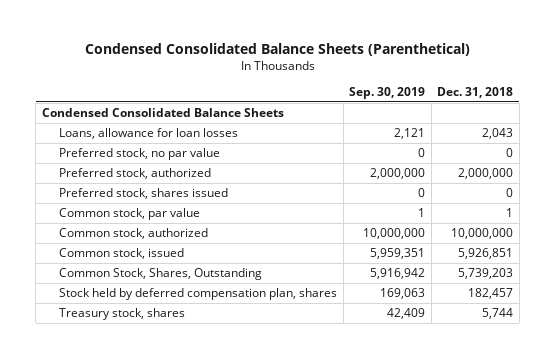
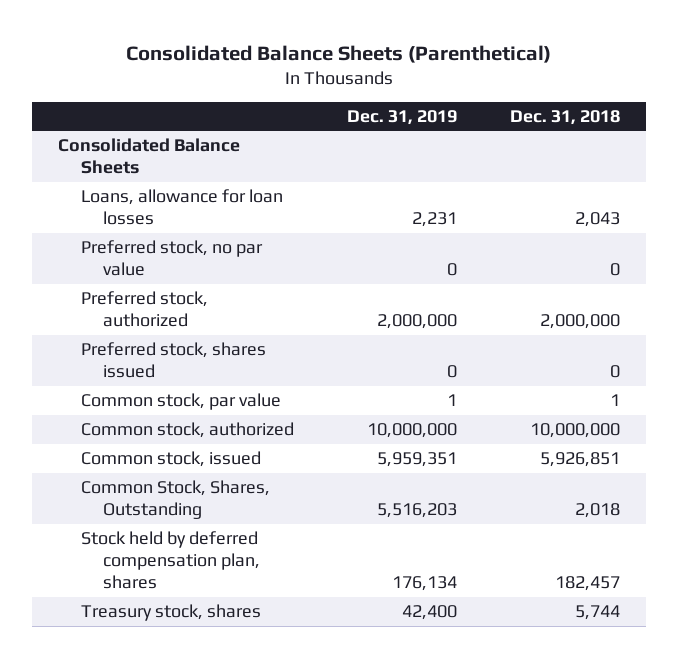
- Condensed Consolidated Balance Sheets (Parenthetical)
+ Consolidated Balance Sheets (Parenthetical)
- | Sep. 30, 2019 | Dec. 31, 2018
+ | Dec. 31, 2019 | Dec. 31, 2018
- Condensed Consolidated Balance Sheets
+ Consolidated Balance Sheets
- Common Stock, Shares, Outstanding | 5,916,942 | 5,739,203
+ Common Stock, Shares, Outstanding | 5,516,203 | 2,018

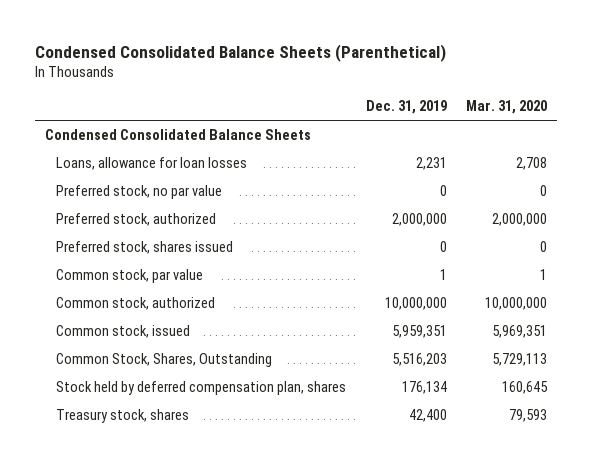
- Consolidated Balance Sheets (Parenthetical)
+ Condensed Consolidated Balance Sheets (Parenthetical)
- | Dec. 31, 2019 | Dec. 31, 2018
+ | Dec. 31, 2019 | Mar. 31, 2020
- Consolidated Balance Sheets
+ Condensed Consolidated Balance Sheets

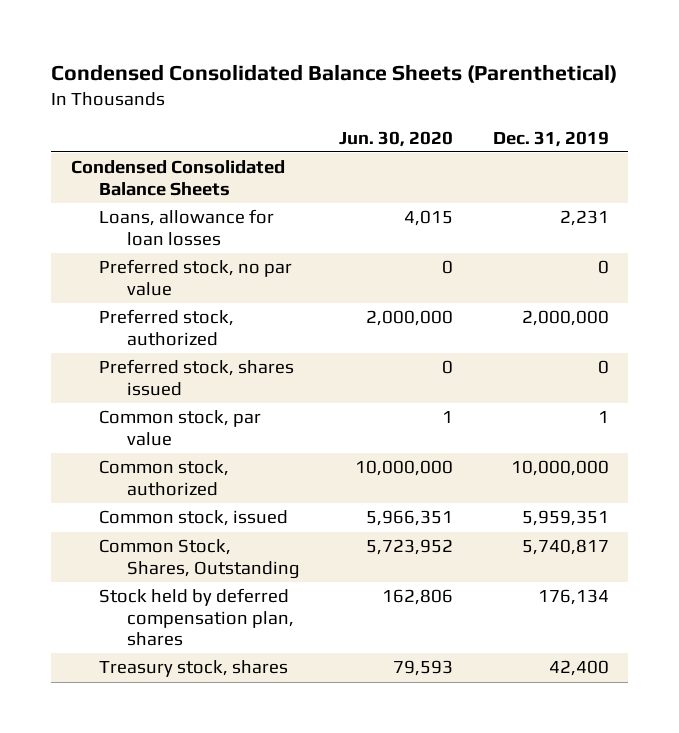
- | Dec. 31, 2019 | Mar. 31, 2020
+ | Jun. 30, 2020 | Dec. 31, 2019
- Common Stock, Shares, Outstanding | 5,516,203 | 5,729,113
+ Common Stock, Shares, Outstanding | 5,723,952 | 5,740,817

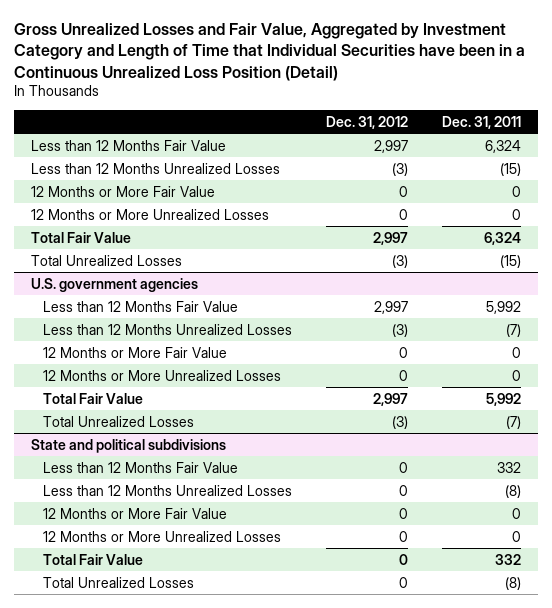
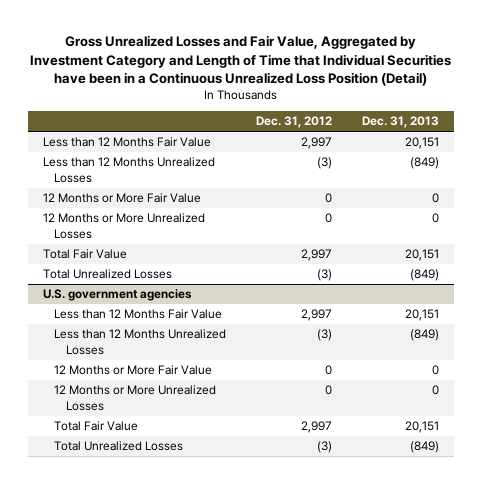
- | Dec. 31, 2012 | Dec. 31, 2011
+ | Dec. 31, 2012 | Dec. 31, 2013
- State and political subdivisions
- Less than 12 Months Fair Value | 0 | 332
- Less than 12 Months Unrealized Losses | 0 | (8)
- 12 Months or More Fair Value | 0 | 0
- 12 Months or More Unrealized Losses | 0 | 0
- Total Fair Value | 0 | 332
- Total Unrealized Losses | 0 | (8)

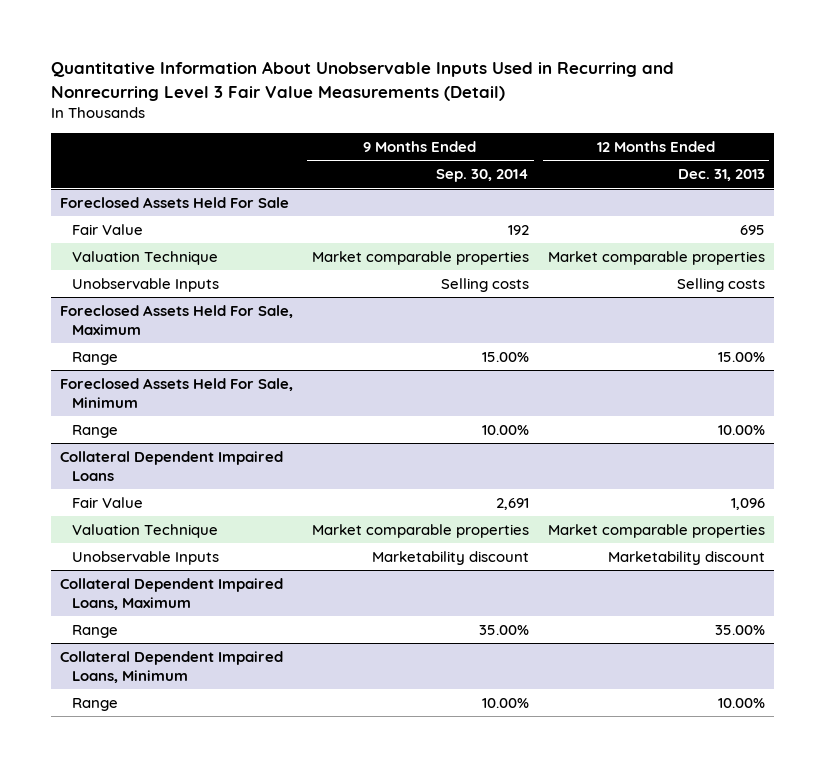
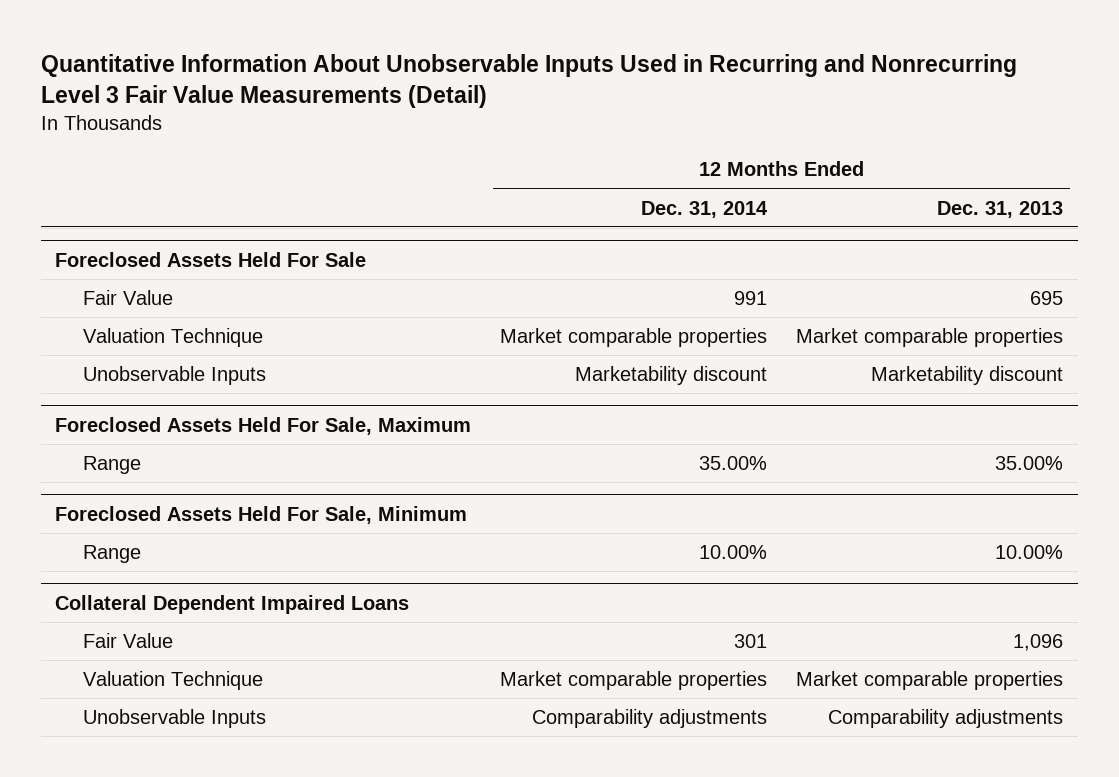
- | 9 Months Ended Sep. 30, 2014 | 12 Months Ended Dec. 31, 2013
+ | 12 Months Ended Dec. 31, 2014 | 12 Months Ended Dec. 31, 2013
@ Foreclosed Assets Held For Sale
- Unobservable Inputs | Selling costs | Selling costs
+ Unobservable Inputs | Marketability discount | Marketability discount
@ Foreclosed Assets Held For Sale, Maximum
- Range | 15.00% | 15.00%
+ Range | 35.00% | 35.00%
@ Collateral Dependent Impaired Loans
- Unobservable Inputs | Marketability discount | Marketability discount
- Collateral Dependent Impaired Loans, Maximum
- Range | 35.00% | 35.00%
- Collateral Dependent Impaired Loans, Minimum
- Range | 10.00% | 10.00%
@ Collateral Dependent Impaired Loans
+ Unobservable Inputs | Comparability adjustments | Comparability adjustments

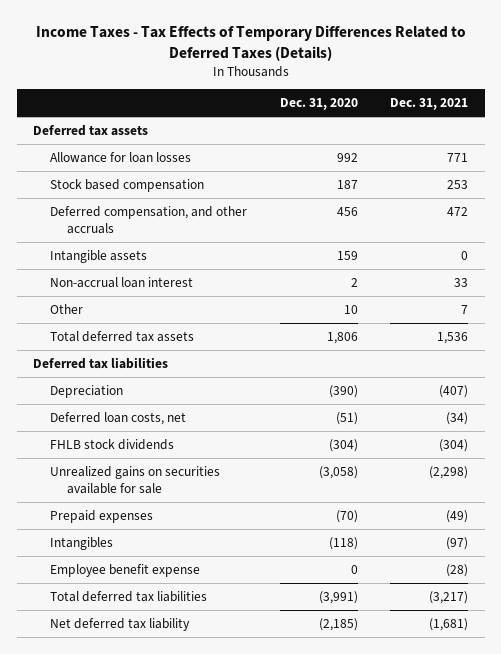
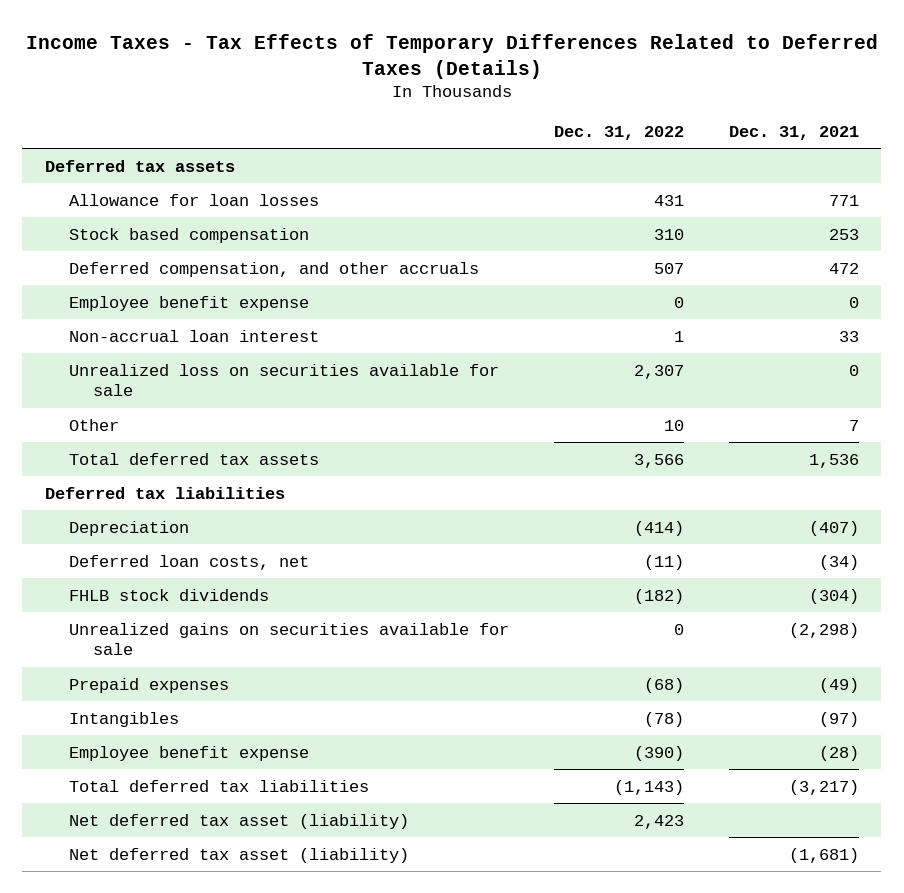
- | Dec. 31, 2020 | Dec. 31, 2021
+ | Dec. 31, 2022 | Dec. 31, 2021
- Intangible assets | 159 | 0
+ Employee benefit expense | 0 | 0
+ Unrealized loss on securities available for sale | 2,307 | 0
- Net deferred tax liability | (2,185) | (1,681)
+ Net deferred tax asset (liability) | 2,423 |
+ Net deferred tax asset (liability) | | (1,681)

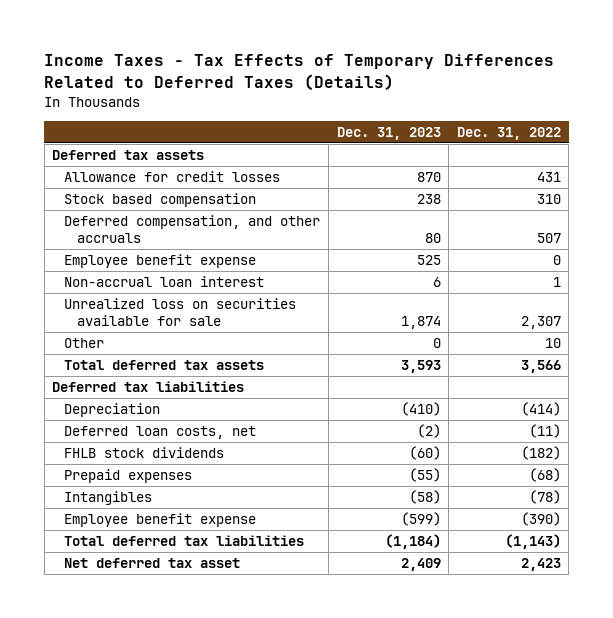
- | Dec. 31, 2022 | Dec. 31, 2021
+ | Dec. 31, 2023 | Dec. 31, 2022
- Allowance for loan losses | 431 | 771
+ Allowance for credit losses | 870 | 431
- Unrealized gains on securities available for sale | 0 | (2,298)
- Net deferred tax asset (liability) | 2,423 |
- Net deferred tax asset (liability) | | (1,681)
+ Net deferred tax asset | 2,409 | 2,423

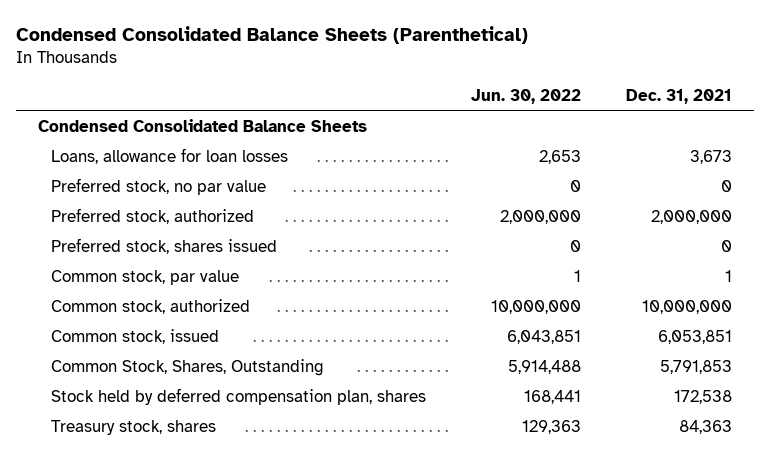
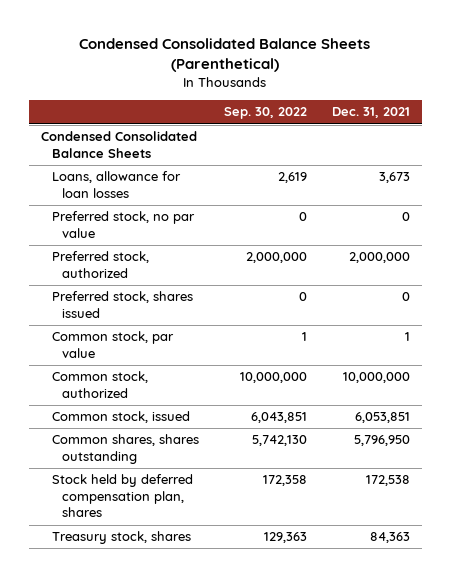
- | Jun. 30, 2022 | Dec. 31, 2021
+ | Sep. 30, 2022 | Dec. 31, 2021
- Common Stock, Shares, Outstanding | 5,914,488 | 5,791,853
+ Common shares, shares outstanding | 5,742,130 | 5,796,950

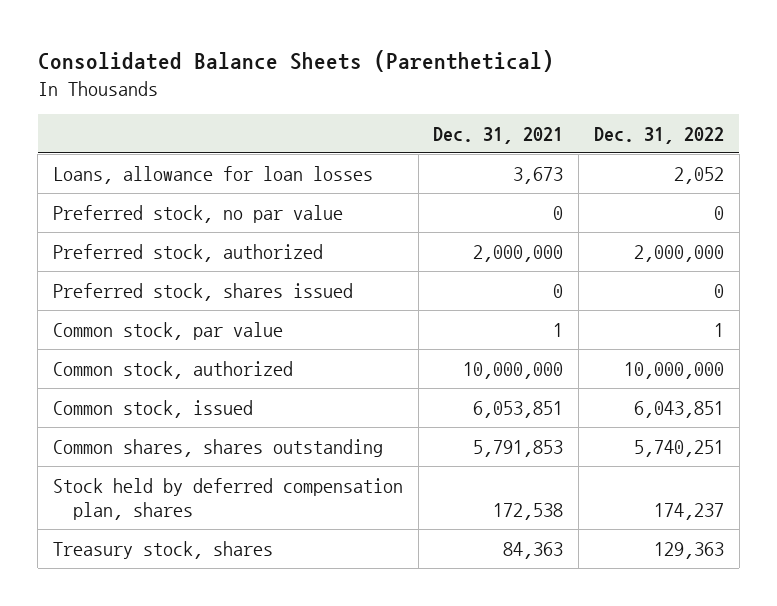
- Condensed Consolidated Balance Sheets (Parenthetical)
+ Consolidated Balance Sheets (Parenthetical)
- | Sep. 30, 2022 | Dec. 31, 2021
+ | Dec. 31, 2021 | Dec. 31, 2022
- Condensed Consolidated Balance Sheets
- Common shares, shares outstanding | 5,742,130 | 5,796,950
+ Common shares, shares outstanding | 5,791,853 | 5,740,251

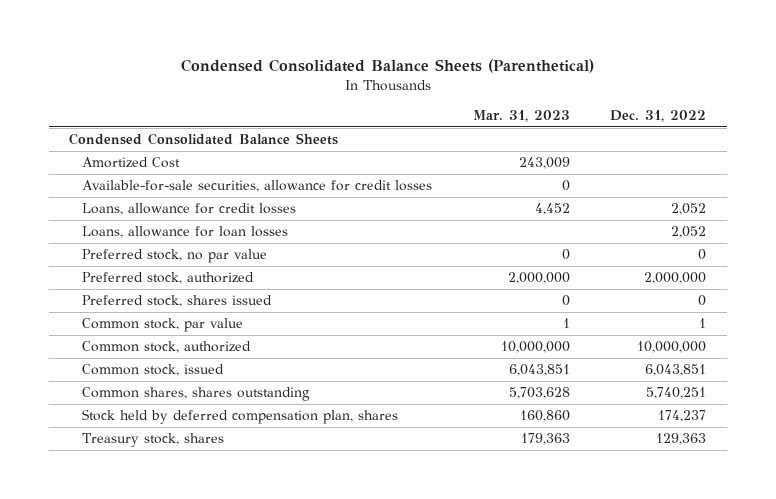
- Consolidated Balance Sheets (Parenthetical)
+ Condensed Consolidated Balance Sheets (Parenthetical)
- | Dec. 31, 2021 | Dec. 31, 2022
+ | Mar. 31, 2023 | Dec. 31, 2022
+ Condensed Consolidated Balance Sheets
+ Amortized Cost | 243,009 |
+ Available-for-sale securities, allowance for credit losses | 0 |
+ Loans, allowance for credit losses | 4,452 | 2,052

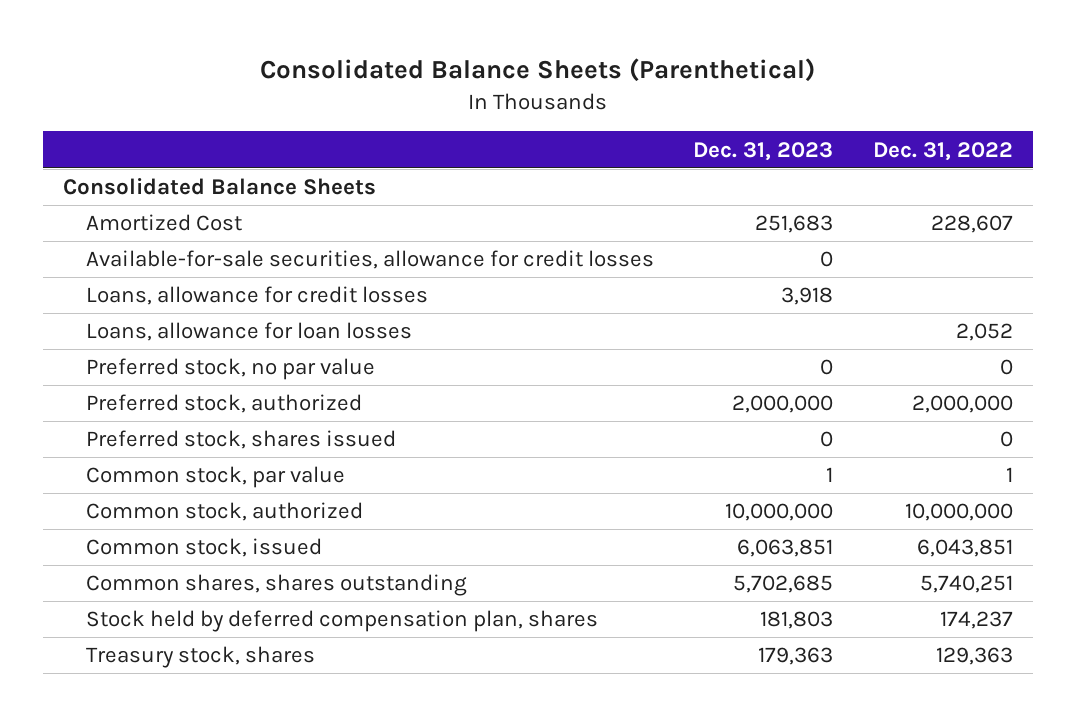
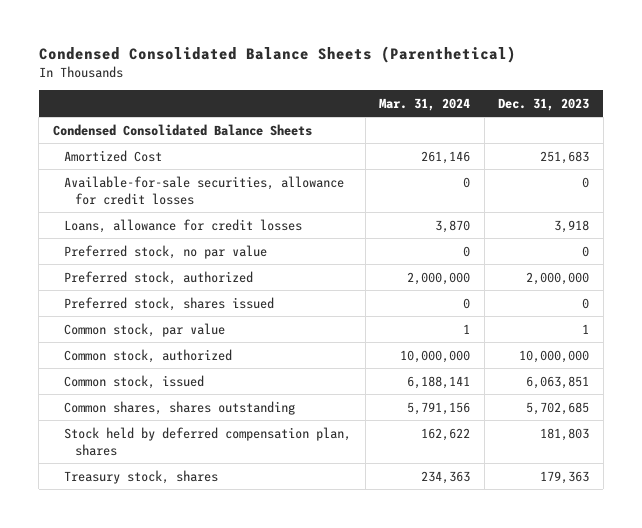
- Consolidated Balance Sheets (Parenthetical)
+ Condensed Consolidated Balance Sheets (Parenthetical)
- | Dec. 31, 2023 | Dec. 31, 2022
+ | Mar. 31, 2024 | Dec. 31, 2023
- Consolidated Balance Sheets
+ Condensed Consolidated Balance Sheets
- Loans, allowance for loan losses | | 2,052

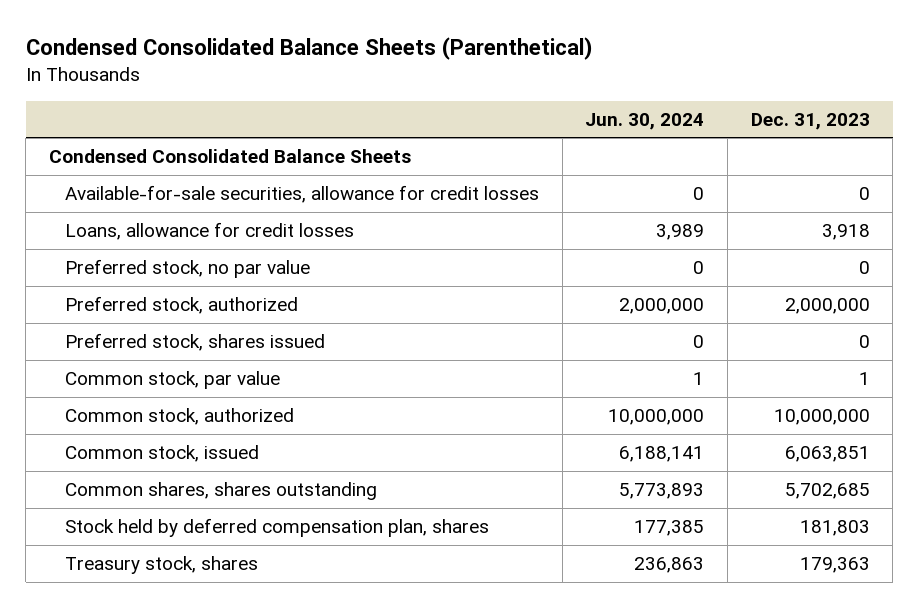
- | Mar. 31, 2024 | Dec. 31, 2023
+ | Jun. 30, 2024 | Dec. 31, 2023
- Amortized Cost | 261,146 | 251,683

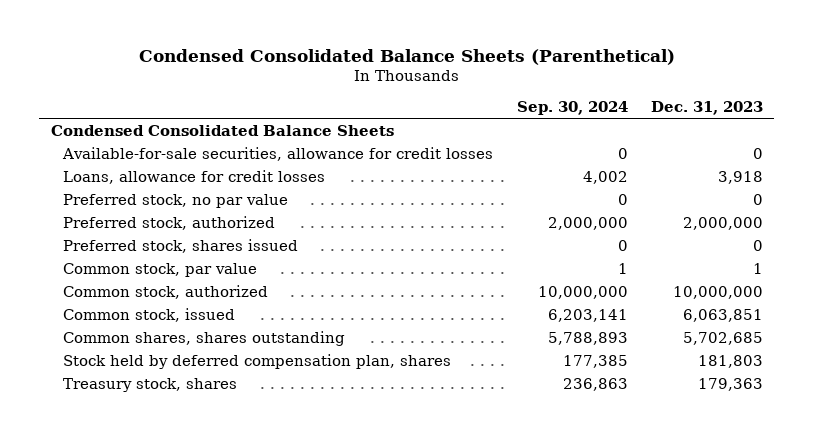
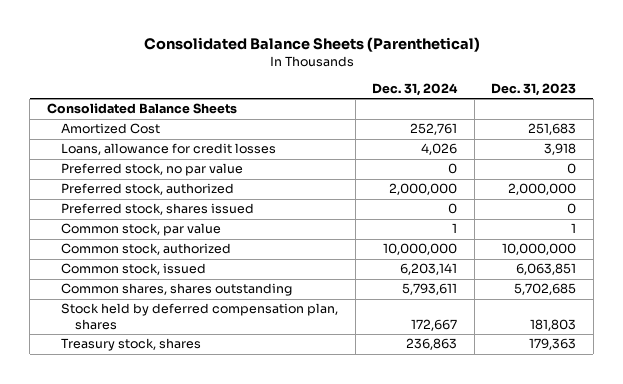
- Condensed Consolidated Balance Sheets (Parenthetical)
+ Consolidated Balance Sheets (Parenthetical)
- | Sep. 30, 2024 | Dec. 31, 2023
+ | Dec. 31, 2024 | Dec. 31, 2023
- Condensed Consolidated Balance Sheets
- Available-for-sale securities, allowance for credit losses | 0 | 0
+ Consolidated Balance Sheets
+ Amortized Cost | 252,761 | 251,683

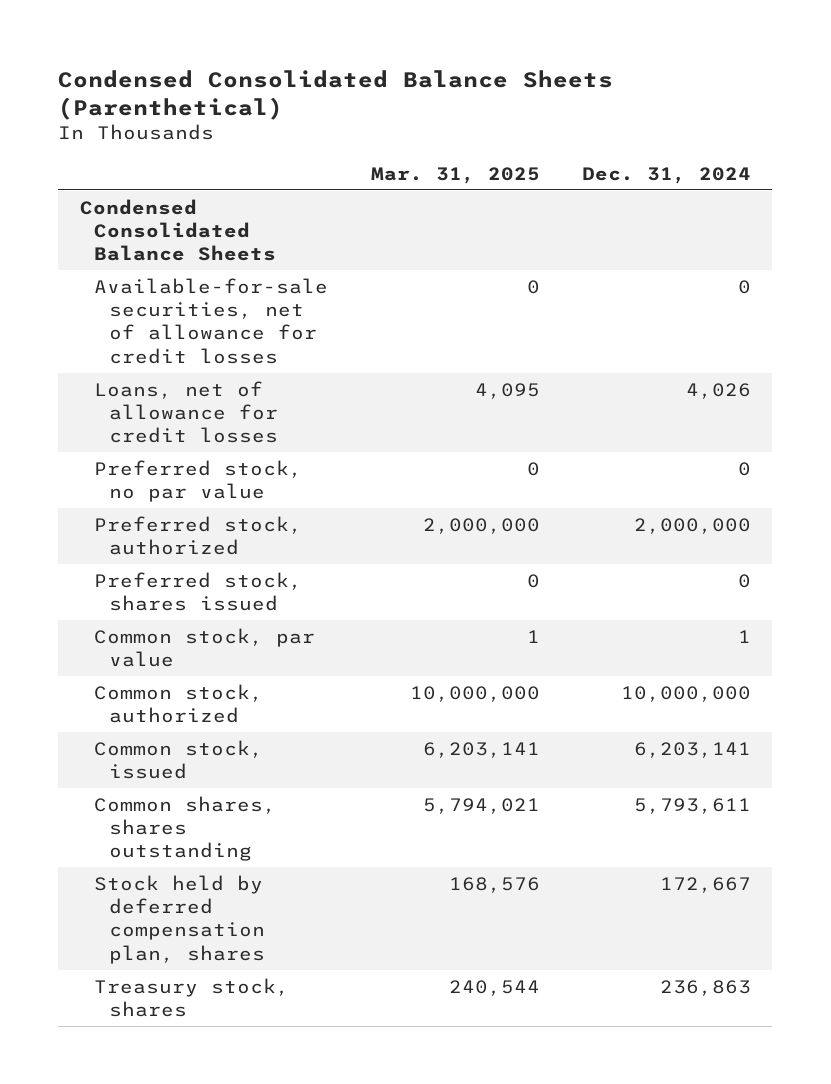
- Consolidated Balance Sheets (Parenthetical)
+ Condensed Consolidated Balance Sheets (Parenthetical)
- | Dec. 31, 2024 | Dec. 31, 2023
+ | Mar. 31, 2025 | Dec. 31, 2024
- Consolidated Balance Sheets
- Amortized Cost | 252,761 | 251,683
- Loans, allowance for credit losses | 4,026 | 3,918
+ Condensed Consolidated Balance Sheets
+ Available-for-sale securities, net of allowance for credit losses | 0 | 0
+ Loans, net of allowance for credit losses | 4,095 | 4,026

